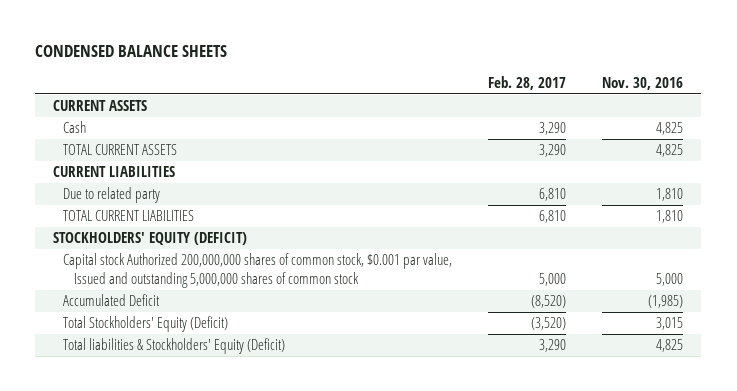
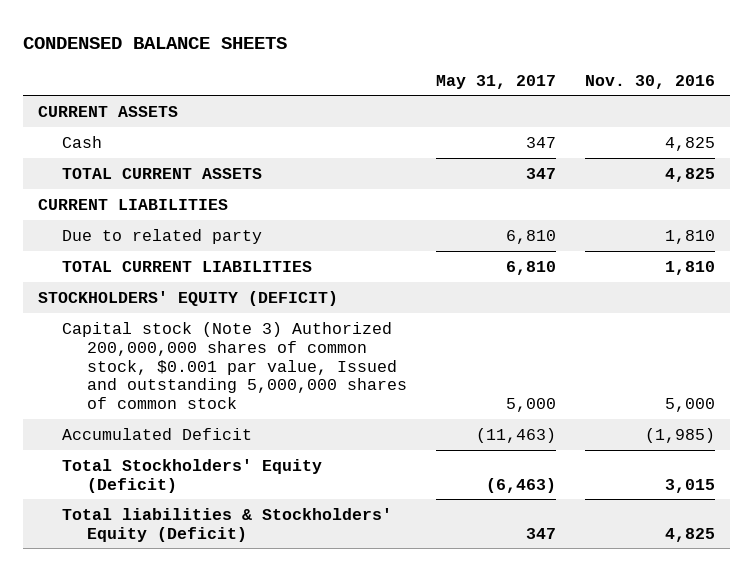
- | Feb. 28, 2017 | Nov. 30, 2016
+ | May 31, 2017 | Nov. 30, 2016
- Capital stock Authorized 200,000,000 shares of common stock, $0.001 par value, Issued and outstanding 5,000,000 shares of common stock | 5,000 | 5,000
+ Capital stock (Note 3) Authorized 200,000,000 shares of common stock, $0.001 par value, Issued and outstanding 5,000,000 shares of common stock | 5,000 | 5,000

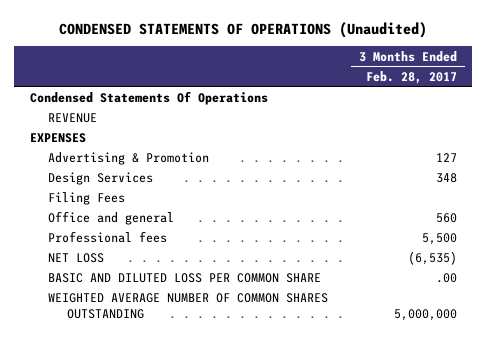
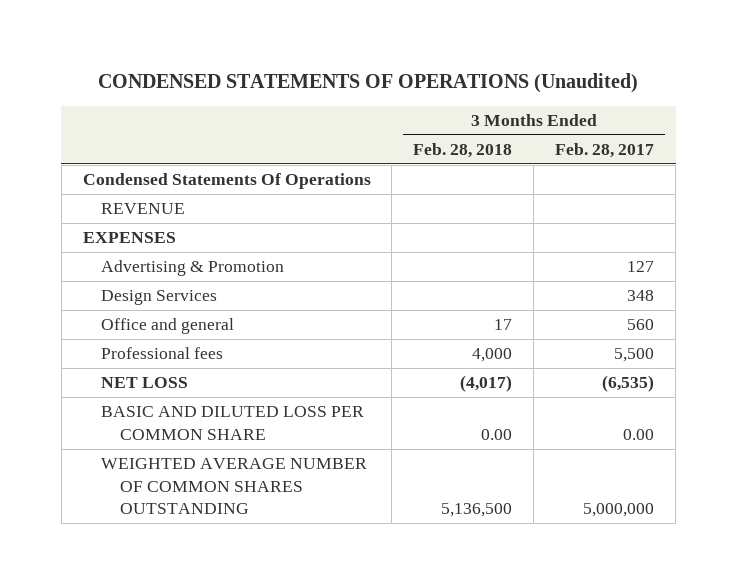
- | 3 Months Ended Feb. 28, 2017
+ | 3 Months Ended Feb. 28, 2018 | 3 Months Ended Feb. 28, 2017
- Filing Fees
- BASIC AND DILUTED LOSS PER COMMON SHARE | .00
+ BASIC AND DILUTED LOSS PER COMMON SHARE | 0.00 | 0.00

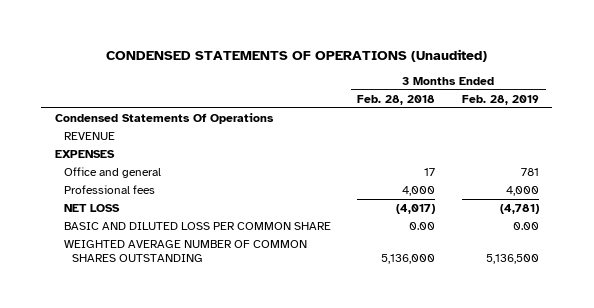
- | 3 Months Ended Feb. 28, 2018 | 3 Months Ended Feb. 28, 2017
+ | 3 Months Ended Feb. 28, 2018 | 3 Months Ended Feb. 28, 2019
- Advertising & Promotion | | 127
- Design Services | | 348
- WEIGHTED AVERAGE NUMBER OF COMMON SHARES OUTSTANDING | 5,136,500 | 5,000,000
+ WEIGHTED AVERAGE NUMBER OF COMMON SHARES OUTSTANDING | 5,136,000 | 5,136,500

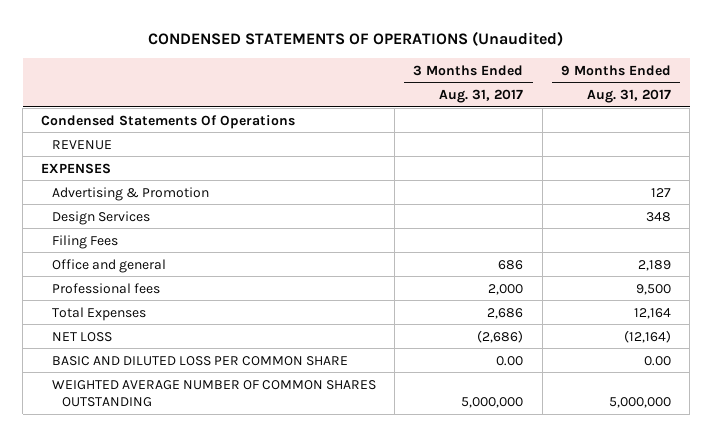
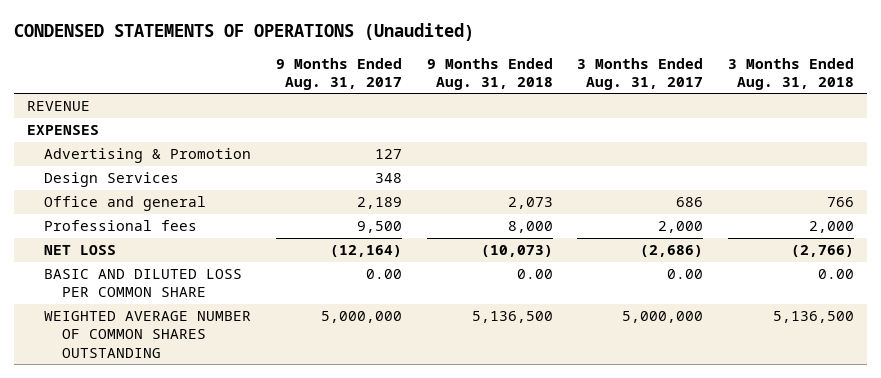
- | 3 Months Ended Aug. 31, 2017 | 9 Months Ended Aug. 31, 2017
+ | 9 Months Ended Aug. 31, 2017 | 9 Months Ended Aug. 31, 2018 | 3 Months Ended Aug. 31, 2017 | 3 Months Ended Aug. 31, 2018
- Condensed Statements Of Operations
- Filing Fees
- Total Expenses | 2,686 | 12,164

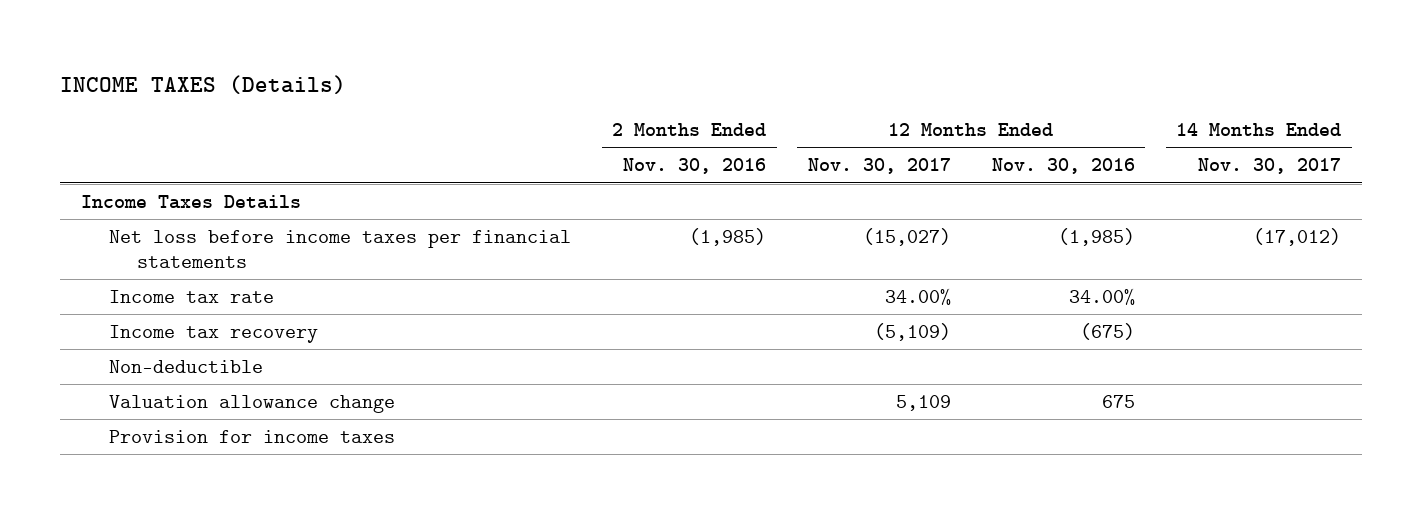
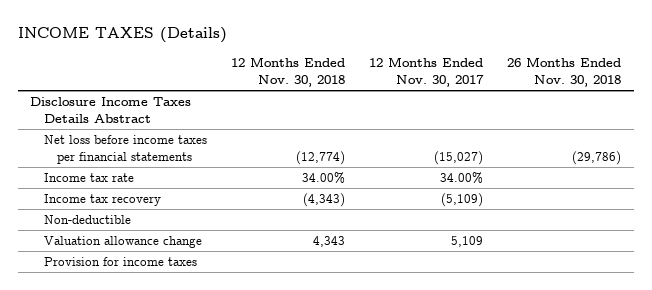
- | 2 Months Ended Nov. 30, 2016 | 12 Months Ended Nov. 30, 2017 | 12 Months Ended Nov. 30, 2016 | 14 Months Ended Nov. 30, 2017
+ | 12 Months Ended Nov. 30, 2018 | 12 Months Ended Nov. 30, 2017 | 26 Months Ended Nov. 30, 2018
- Income Taxes Details
+ Disclosure Income Taxes Details Abstract

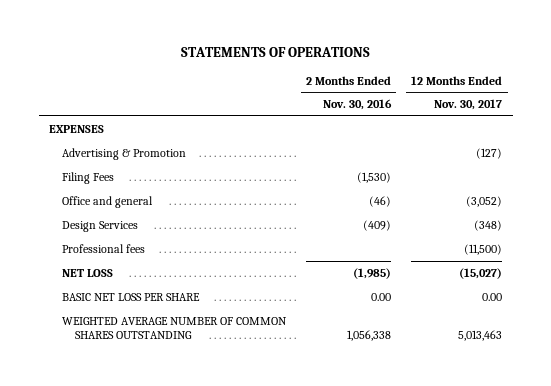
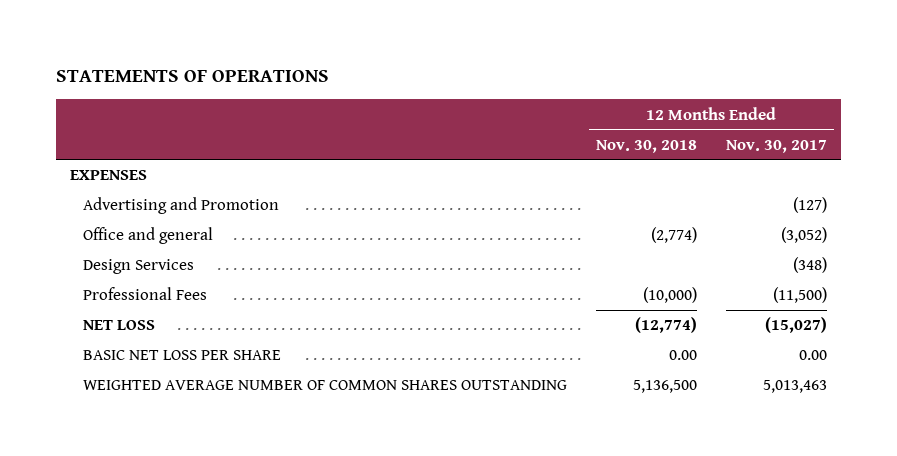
- | 2 Months Ended Nov. 30, 2016 | 12 Months Ended Nov. 30, 2017
+ | 12 Months Ended Nov. 30, 2018 | 12 Months Ended Nov. 30, 2017
- Advertising & Promotion | | (127)
- Filing Fees | (1,530) |
+ Advertising and Promotion | | (127)
- Professional fees | | (11,500)
+ Professional Fees | (10,000) | (11,500)

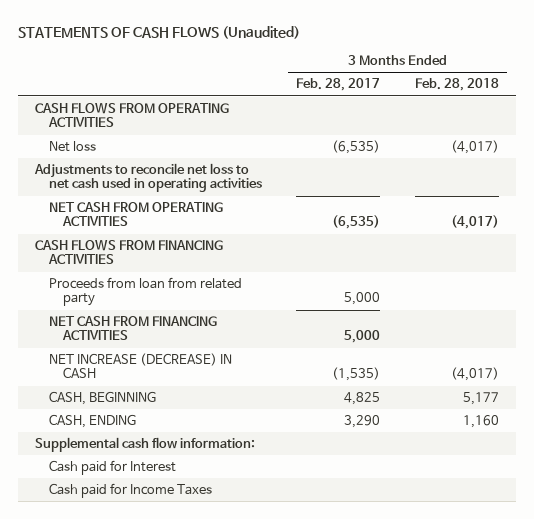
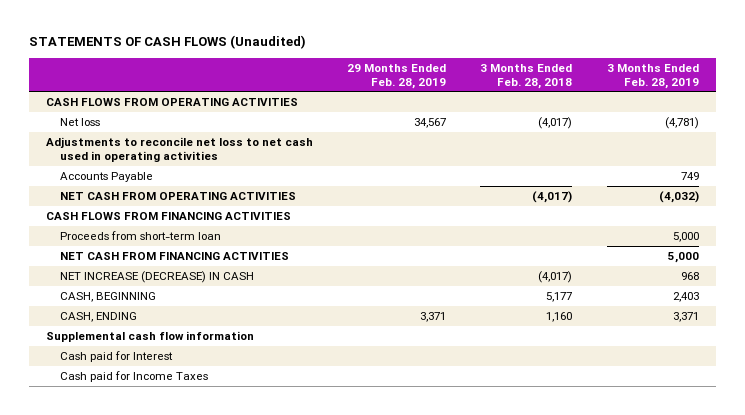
- | 3 Months Ended Feb. 28, 2017 | 3 Months Ended Feb. 28, 2018
+ | 29 Months Ended Feb. 28, 2019 | 3 Months Ended Feb. 28, 2018 | 3 Months Ended Feb. 28, 2019
+ Accounts Payable | | | 749
- Proceeds from loan from related party | 5,000 |
+ Proceeds from short-term loan | | | 5,000
- Supplemental cash flow information:
+ Supplemental cash flow information

